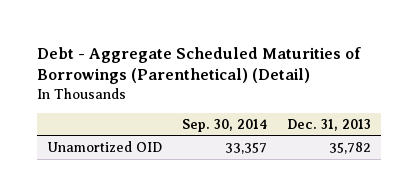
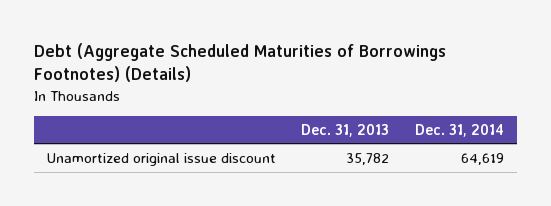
- Debt - Aggregate Scheduled Maturities of Borrowings (Parenthetical) (Detail)
+ Debt (Aggregate Scheduled Maturities of Borrowings Footnotes) (Details)
- | Sep. 30, 2014 | Dec. 31, 2013
+ | Dec. 31, 2013 | Dec. 31, 2014
- Unamortized OID | 33,357 | 35,782
+ Unamortized original issue discount | 35,782 | 64,619

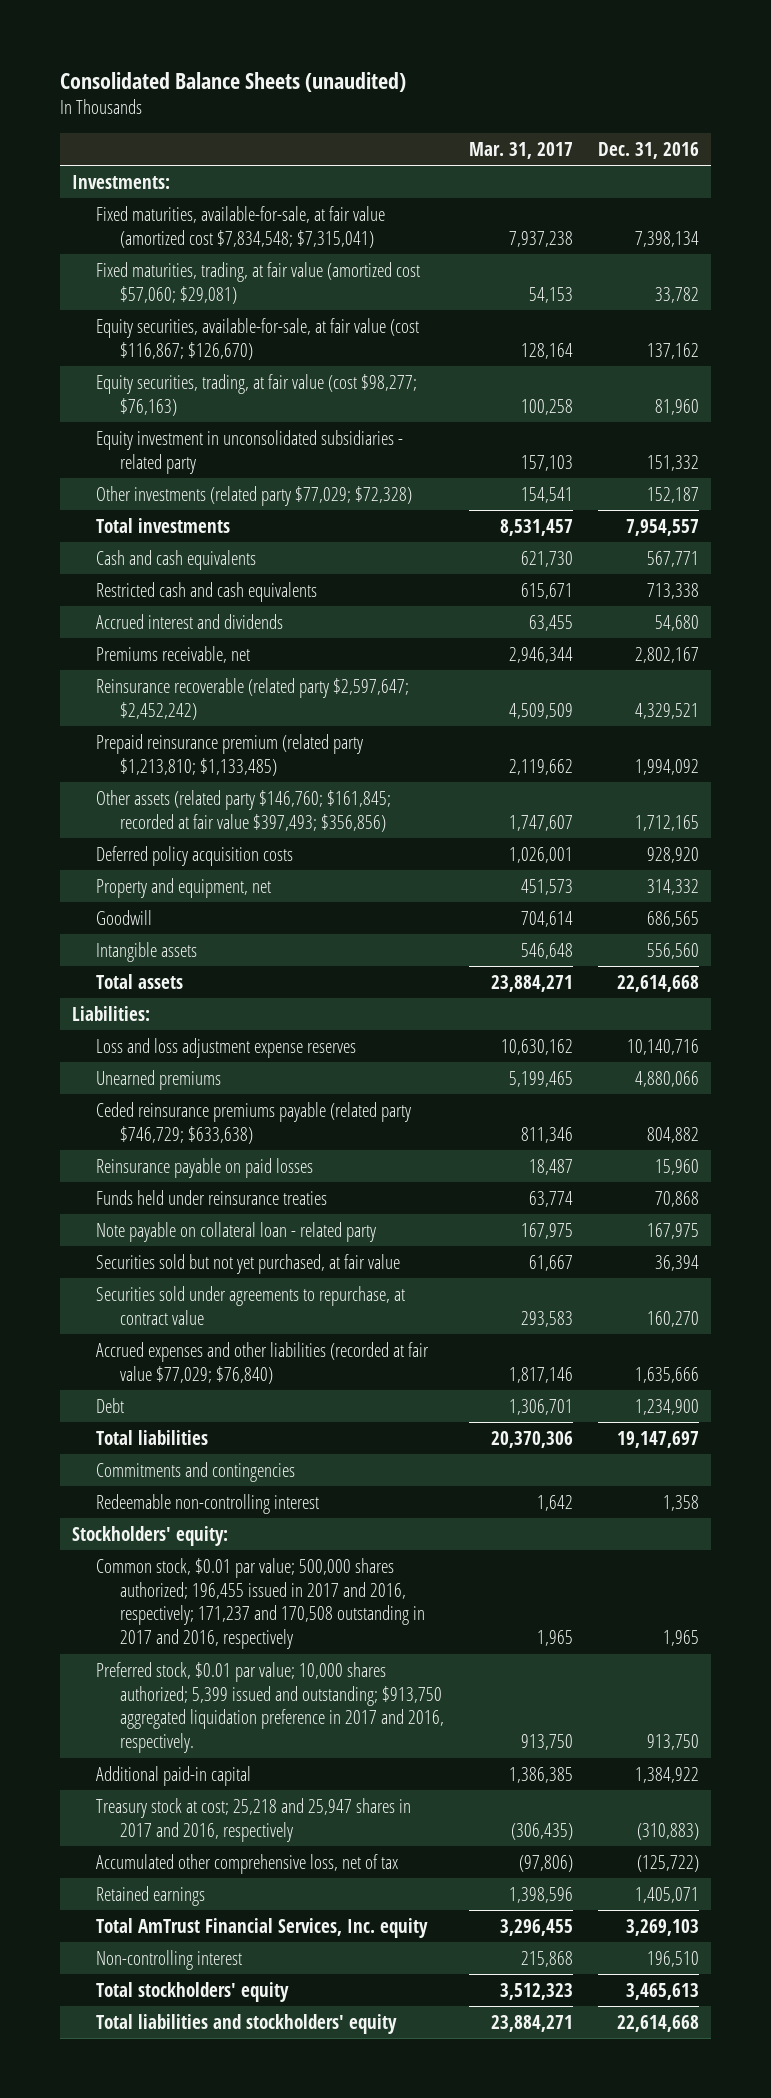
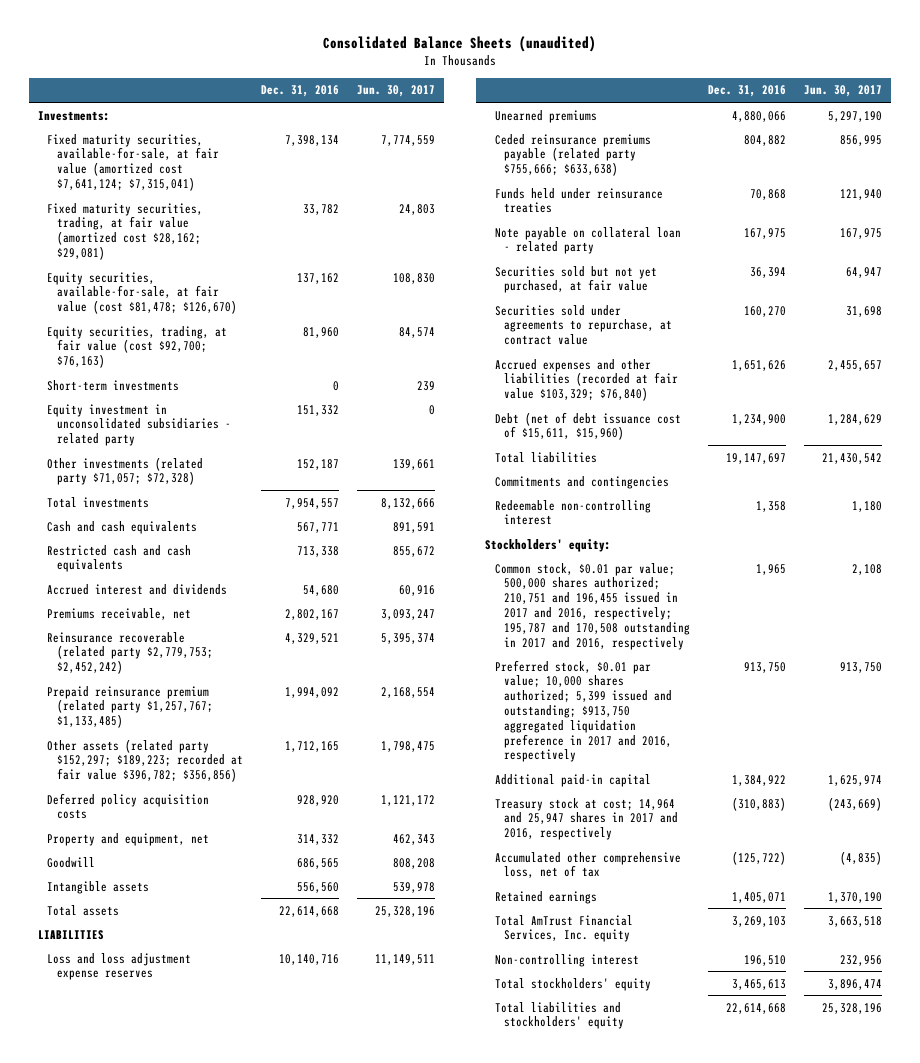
- | Mar. 31, 2017 | Dec. 31, 2016
+ | Dec. 31, 2016 | Jun. 30, 2017
- Fixed maturities, available-for-sale, at fair value (amortized cost $7,834,548; $7,315,041) | 7,937,238 | 7,398,134
- Fixed maturities, trading, at fair value (amortized cost $57,060; $29,081) | 54,153 | 33,782
- Equity securities, available-for-sale, at fair value (cost $116,867; $126,670) | 128,164 | 137,162
- Equity securities, trading, at fair value (cost $98,277; $76,163) | 100,258 | 81,960
+ Fixed maturity securities, available-for-sale, at fair value (amortized cost $7,641,124; $7,315,041) | 7,398,134 | 7,774,559
+ Fixed maturity securities, trading, at fair value (amortized cost $28,162; $29,081) | 33,782 | 24,803
+ Equity securities, available-for-sale, at fair value (cost $81,478; $126,670) | 137,162 | 108,830
+ Equity securities, trading, at fair value (cost $92,700; $76,163) | 81,960 | 84,574
+ Short-term investments | 0 | 239
- Other investments (related party $77,029; $72,328) | 154,541 | 152,187
+ Other investments (related party $71,057; $72,328) | 152,187 | 139,661
- Reinsurance recoverable (related party $2,597,647; $2,452,242) | 4,509,509 | 4,329,521
- Prepaid reinsurance premium (related party $1,213,810; $1,133,485) | 2,119,662 | 1,994,092
- Other assets (related party $146,760; $161,845; recorded at fair value $397,493; $356,856) | 1,747,607 | 1,712,165
+ Reinsurance recoverable (related party $2,779,753; $2,452,242) | 4,329,521 | 5,395,374
+ Prepaid reinsurance premium (related party $1,257,767; $1,133,485) | 1,994,092 | 2,168,554
+ Other assets (related party $152,297; $189,223; recorded at fair value $396,782; $356,856) | 1,712,165 | 1,798,475
- Liabilities:
+ LIABILITIES
- Ceded reinsurance premiums payable (related party $746,729; $633,638) | 811,346 | 804,882
- Reinsurance payable on paid losses | 18,487 | 15,960
+ Ceded reinsurance premiums payable (related party $755,666; $633,638) | 804,882 | 856,995
- Accrued expenses and other liabilities (recorded at fair value $77,029; $76,840) | 1,817,146 | 1,635,666
- Debt | 1,306,701 | 1,234,900
+ Accrued expenses and other liabilities (recorded at fair value $103,329; $76,840) | 1,651,626 | 2,455,657
+ Debt (net of debt issuance cost of $15,611, $15,960) | 1,234,900 | 1,284,629
- Common stock, $0.01 par value; 500,000 shares authorized; 196,455 issued in 2017 and 2016, respectively; 171,237 and 170,508 outstanding in 2017 and 2016, respectively | 1,965 | 1,965
- Preferred stock, $0.01 par value; 10,000 shares authorized; 5,399 issued and outstanding; $913,750 aggregated liquidation preference in 2017 and 2016, respectively. | 913,750 | 913,750
+ Common stock, $0.01 par value; 500,000 shares authorized; 210,751 and 196,455 issued in 2017 and 2016, respectively; 195,787 and 170,508 outstanding in 2017 and 2016, respectively | 1,965 | 2,108
+ Preferred stock, $0.01 par value; 10,000 shares authorized; 5,399 issued and outstanding; $913,750 aggregated liquidation preference in 2017 and 2016, respectively | 913,750 | 913,750
- Treasury stock at cost; 25,218 and 25,947 shares in 2017 and 2016, respectively | (306,435) | (310,883)
+ Treasury stock at cost; 14,964 and 25,947 shares in 2017 and 2016, respectively | (310,883) | (243,669)

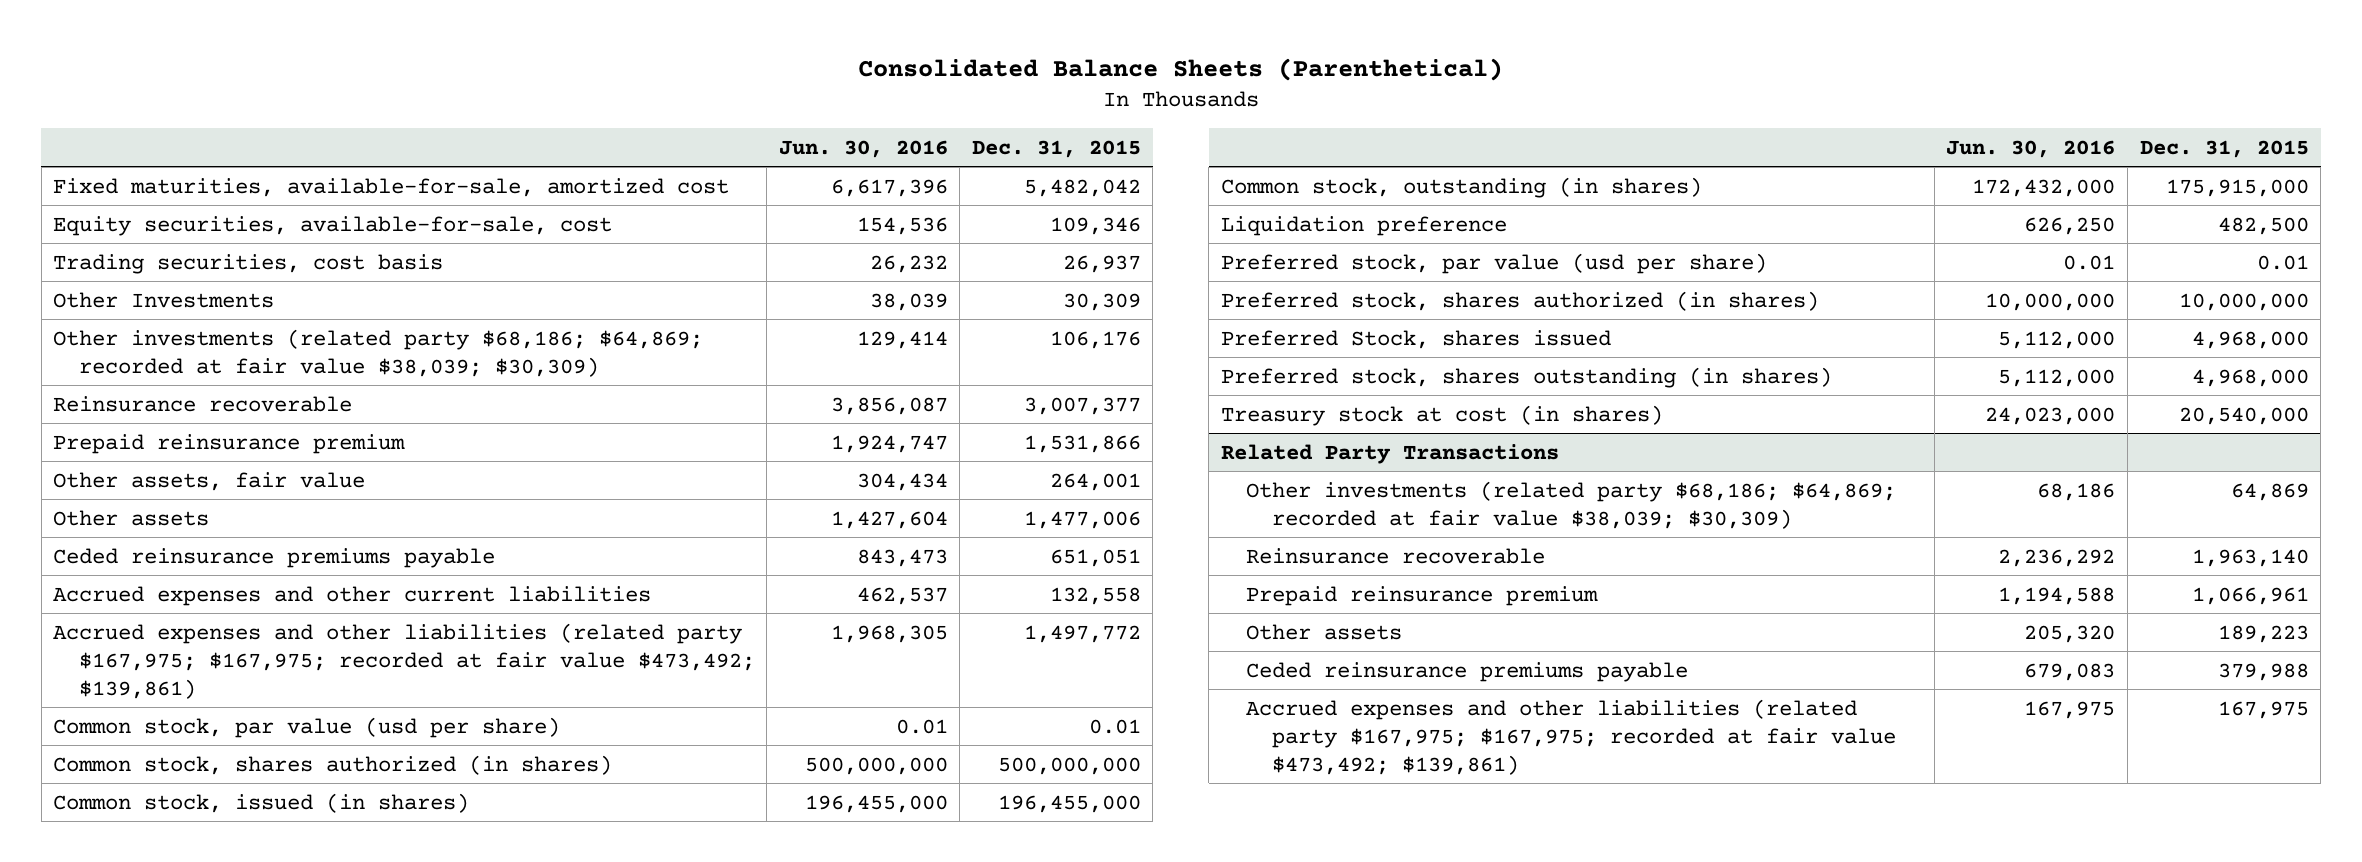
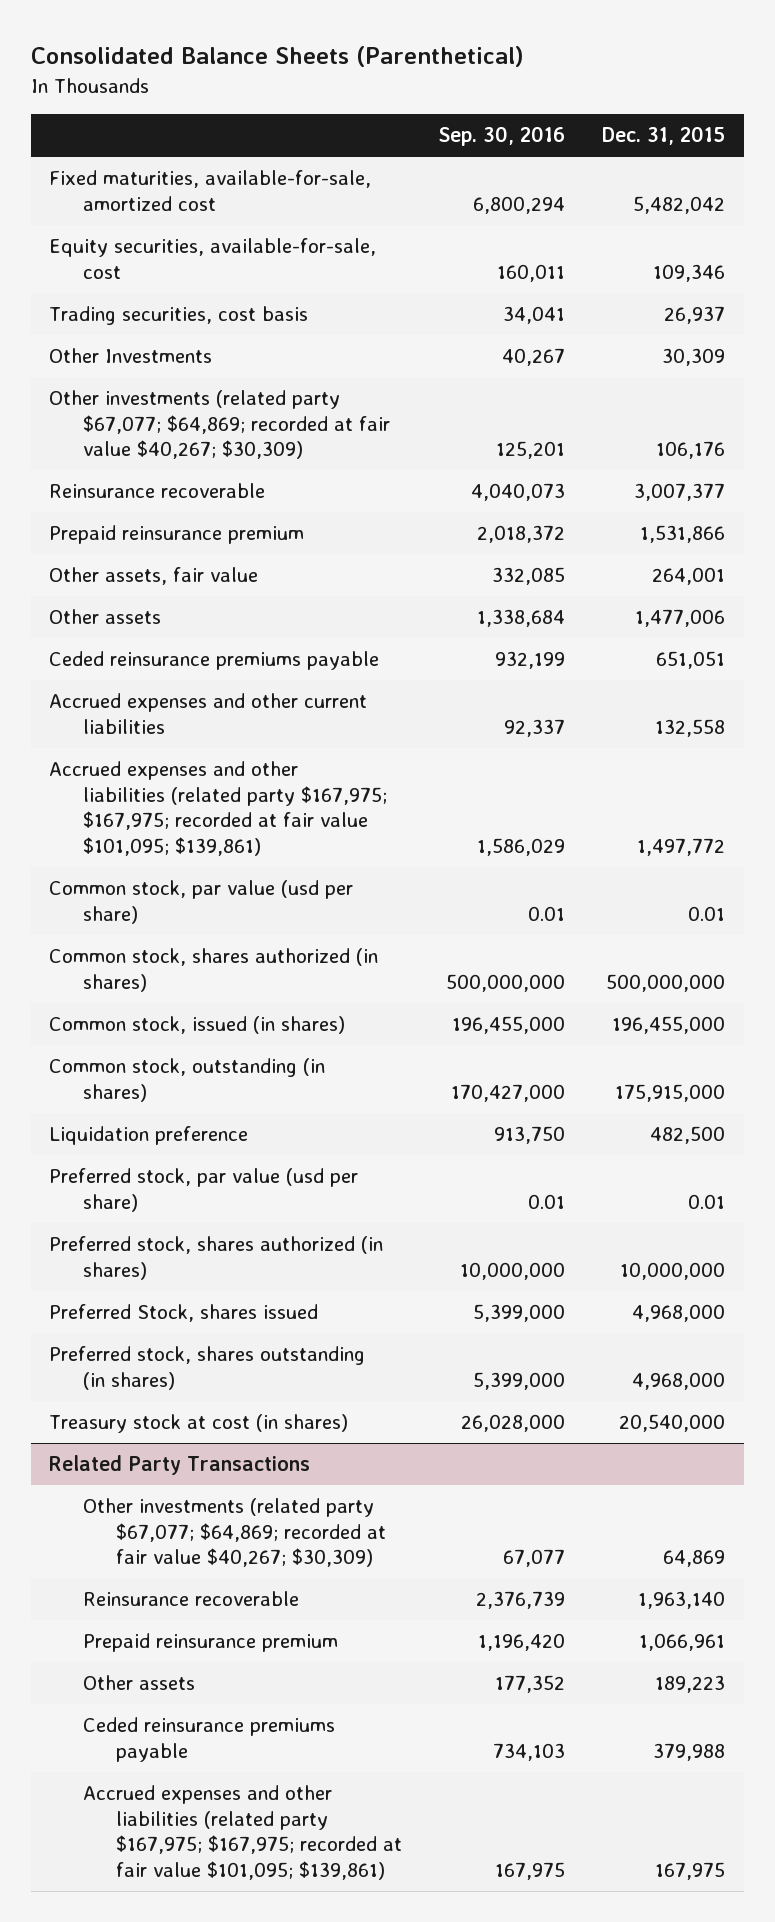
- | Jun. 30, 2016 | Dec. 31, 2015
+ | Sep. 30, 2016 | Dec. 31, 2015
- Other investments (related party $68,186; $64,869; recorded at fair value $38,039; $30,309) | 129,414 | 106,176
+ Other investments (related party $67,077; $64,869; recorded at fair value $40,267; $30,309) | 125,201 | 106,176
- Accrued expenses and other liabilities (related party $167,975; $167,975; recorded at fair value $473,492; $139,861) | 1,968,305 | 1,497,772
+ Accrued expenses and other liabilities (related party $167,975; $167,975; recorded at fair value $101,095; $139,861) | 1,586,029 | 1,497,772
@ Related Party Transactions
- Other investments (related party $68,186; $64,869; recorded at fair value $38,039; $30,309) | 68,186 | 64,869
+ Other investments (related party $67,077; $64,869; recorded at fair value $40,267; $30,309) | 67,077 | 64,869
- Accrued expenses and other liabilities (related party $167,975; $167,975; recorded at fair value $473,492; $139,861) | 167,975 | 167,975
+ Accrued expenses and other liabilities (related party $167,975; $167,975; recorded at fair value $101,095; $139,861) | 167,975 | 167,975

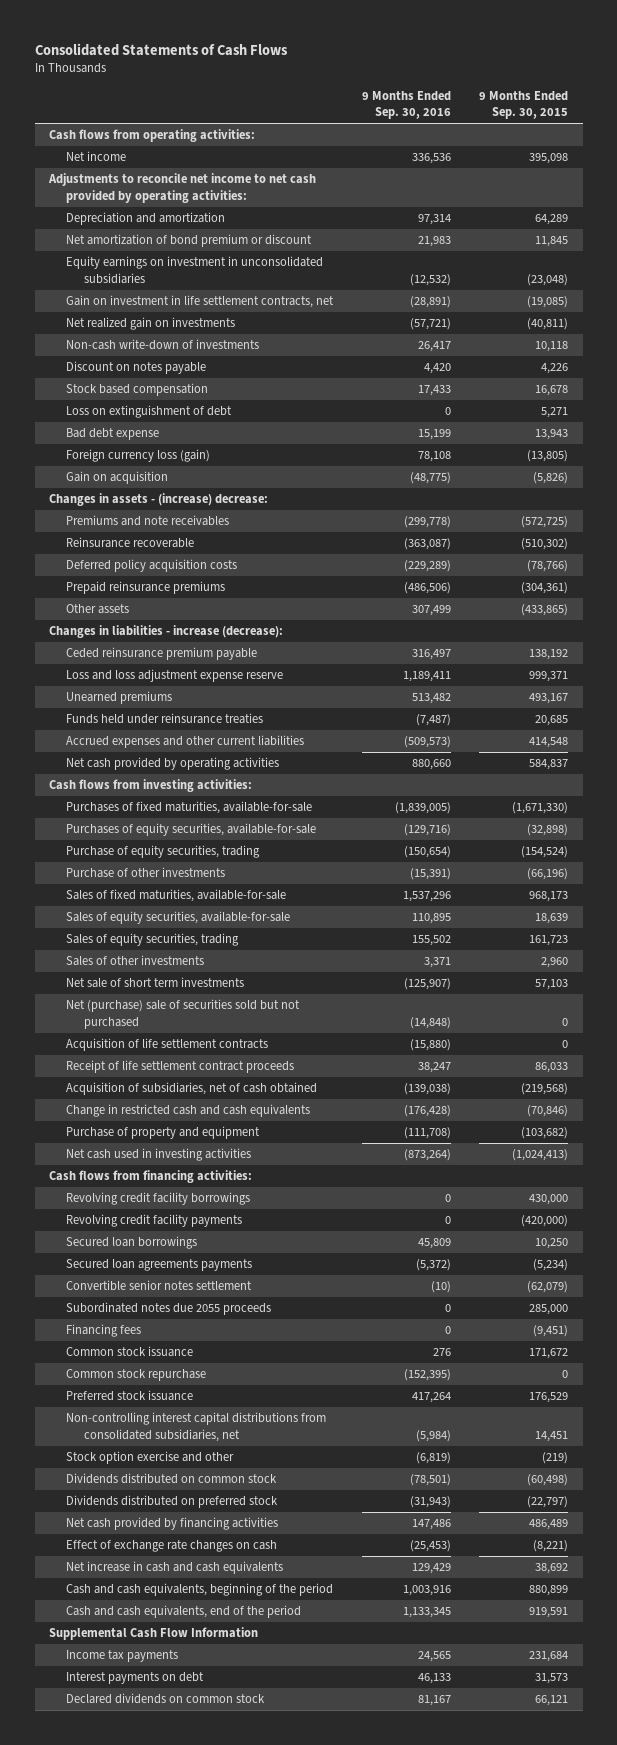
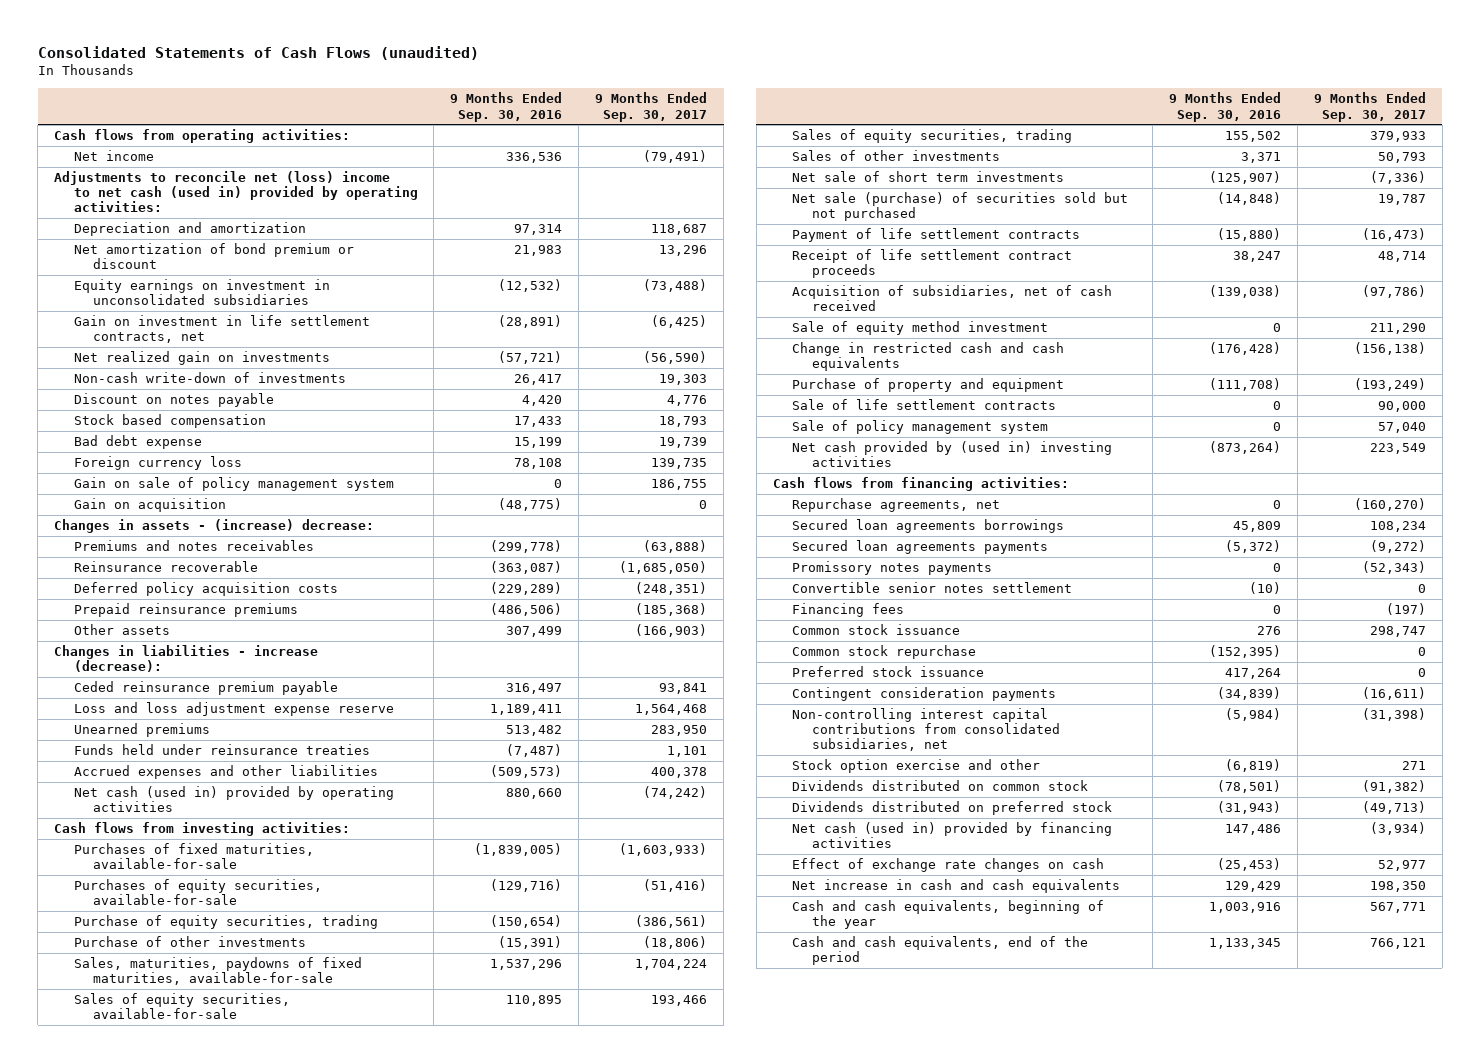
- Consolidated Statements of Cash Flows
+ Consolidated Statements of Cash Flows (unaudited)
- | 9 Months Ended Sep. 30, 2016 | 9 Months Ended Sep. 30, 2015
+ | 9 Months Ended Sep. 30, 2016 | 9 Months Ended Sep. 30, 2017
- Adjustments to reconcile net income to net cash provided by operating activities:
+ Adjustments to reconcile net (loss) income to net cash (used in) provided by operating activities:
- Loss on extinguishment of debt | 0 | 5,271
- Foreign currency loss (gain) | 78,108 | (13,805)
+ Foreign currency loss | 78,108 | 139,735
+ Gain on sale of policy management system | 0 | 186,755
- Premiums and note receivables | (299,778) | (572,725)
+ Premiums and notes receivables | (299,778) | (63,888)
- Accrued expenses and other current liabilities | (509,573) | 414,548
- Net cash provided by operating activities | 880,660 | 584,837
+ Accrued expenses and other liabilities | (509,573) | 400,378
+ Net cash (used in) provided by operating activities | 880,660 | (74,242)
- Sales of fixed maturities, available-for-sale | 1,537,296 | 968,173
+ Sales, maturities, paydowns of fixed maturities, available-for-sale | 1,537,296 | 1,704,224
- Net (purchase) sale of securities sold but not purchased | (14,848) | 0
- Acquisition of life settlement contracts | (15,880) | 0
+ Net sale (purchase) of securities sold but not purchased | (14,848) | 19,787
+ Payment of life settlement contracts | (15,880) | (16,473)
- Acquisition of subsidiaries, net of cash obtained | (139,038) | (219,568)
+ Acquisition of subsidiaries, net of cash received | (139,038) | (97,786)
+ Sale of equity method investment | 0 | 211,290
- Net cash used in investing activities | (873,264) | (1,024,413)
+ Sale of life settlement contracts | 0 | 90,000
+ Sale of policy management system | 0 | 57,040
+ Net cash provided by (used in) investing activities | (873,264) | 223,549
- Revolving credit facility borrowings | 0 | 430,000
- Revolving credit facility payments | 0 | (420,000)
- Secured loan borrowings | 45,809 | 10,250
+ Repurchase agreements, net | 0 | (160,270)
+ Secured loan agreements borrowings | 45,809 | 108,234
+ Promissory notes payments | 0 | (52,343)
- Subordinated notes due 2055 proceeds | 0 | 285,000
- Non-controlling interest capital distributions from consolidated subsidiaries, net | (5,984) | 14,451
+ Contingent consideration payments | (34,839) | (16,611)
+ Non-controlling interest capital contributions from consolidated subsidiaries, net | (5,984) | (31,398)
- Net cash provided by financing activities | 147,486 | 486,489
+ Net cash (used in) provided by financing activities | 147,486 | (3,934)
- Cash and cash equivalents, beginning of the period | 1,003,916 | 880,899
+ Cash and cash equivalents, beginning of the year | 1,003,916 | 567,771
- Supplemental Cash Flow Information
- Income tax payments | 24,565 | 231,684
- Interest payments on debt | 46,133 | 31,573
- Declared dividends on common stock | 81,167 | 66,121

